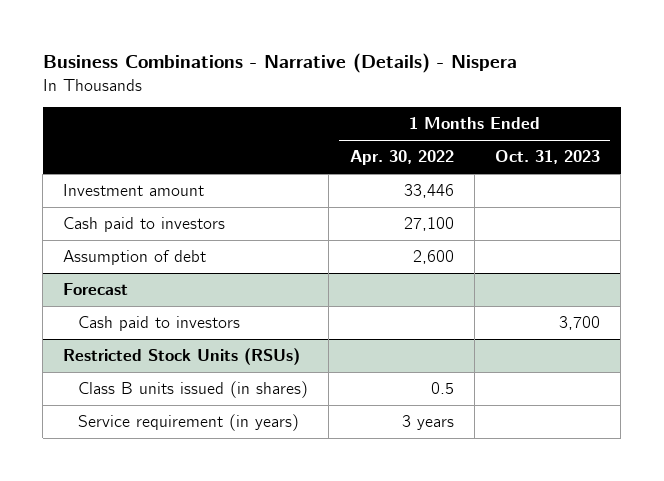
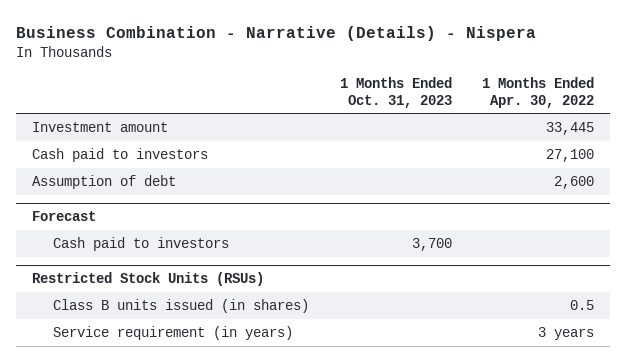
- Business Combinations - Narrative (Details) - Nispera
+ Business Combination - Narrative (Details) - Nispera
- | 1 Months Ended Apr. 30, 2022 | 1 Months Ended Oct. 31, 2023
+ | 1 Months Ended Oct. 31, 2023 | 1 Months Ended Apr. 30, 2022
- Investment amount | 33,446 |
+ Investment amount | | 33,445

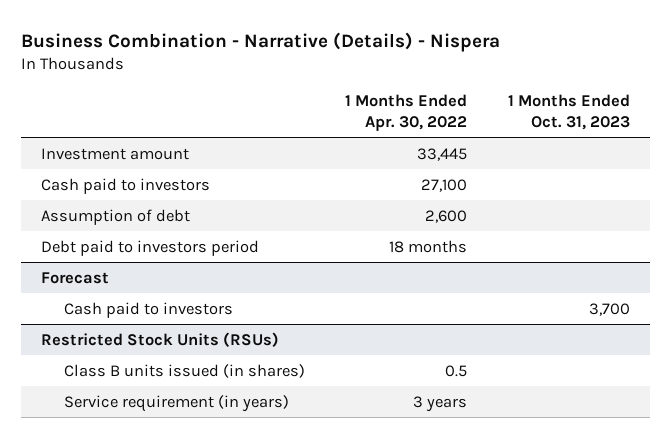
- | 1 Months Ended Oct. 31, 2023 | 1 Months Ended Apr. 30, 2022
+ | 1 Months Ended Apr. 30, 2022 | 1 Months Ended Oct. 31, 2023
+ Debt paid to investors period | 18 months |

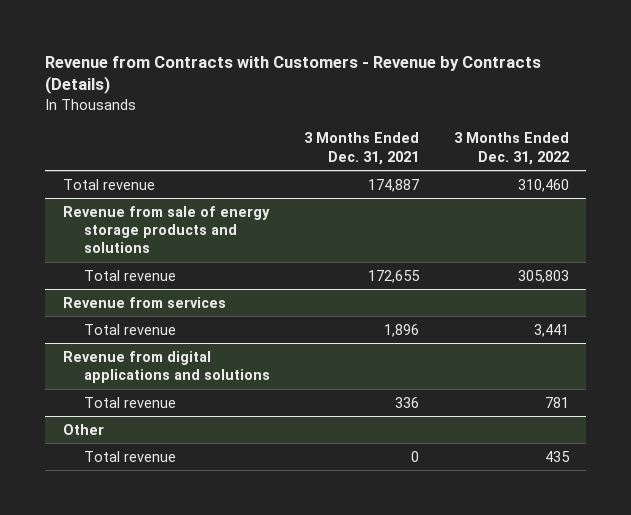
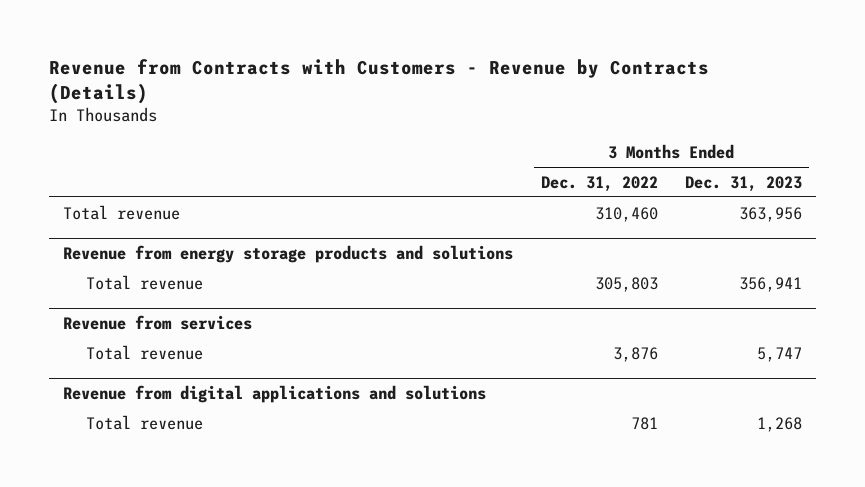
- | 3 Months Ended Dec. 31, 2021 | 3 Months Ended Dec. 31, 2022
+ | 3 Months Ended Dec. 31, 2022 | 3 Months Ended Dec. 31, 2023
- Revenue from sale of energy storage products and solutions
+ Revenue from energy storage products and solutions
@ Revenue from services
- Total revenue | 1,896 | 3,441
+ Total revenue | 3,876 | 5,747
- Other
- Total revenue | 0 | 435

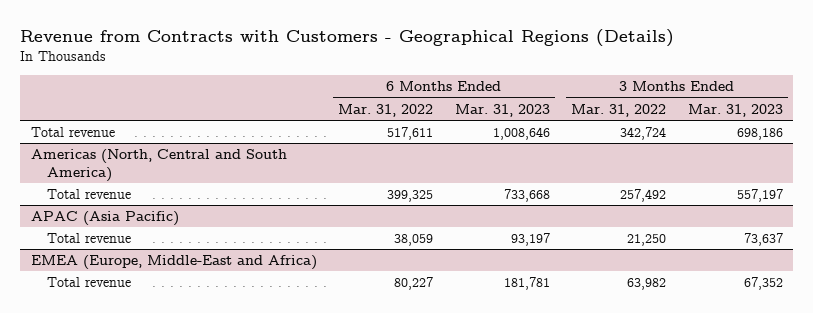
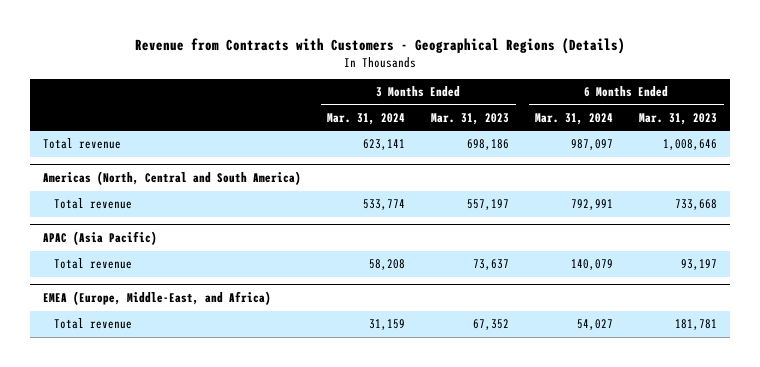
- | 6 Months Ended Mar. 31, 2022 | 6 Months Ended Mar. 31, 2023 | 3 Months Ended Mar. 31, 2022 | 3 Months Ended Mar. 31, 2023
+ | 3 Months Ended Mar. 31, 2024 | 3 Months Ended Mar. 31, 2023 | 6 Months Ended Mar. 31, 2024 | 6 Months Ended Mar. 31, 2023
- EMEA (Europe, Middle-East and Africa)
+ EMEA (Europe, Middle-East, and Africa)

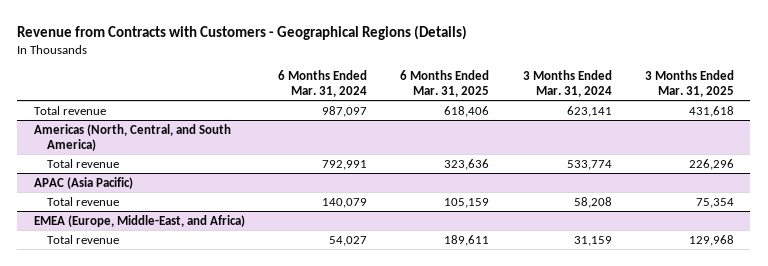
- | 3 Months Ended Mar. 31, 2024 | 3 Months Ended Mar. 31, 2023 | 6 Months Ended Mar. 31, 2024 | 6 Months Ended Mar. 31, 2023
+ | 6 Months Ended Mar. 31, 2024 | 6 Months Ended Mar. 31, 2025 | 3 Months Ended Mar. 31, 2024 | 3 Months Ended Mar. 31, 2025
- Americas (North, Central and South America)
+ Americas (North, Central, and South America)

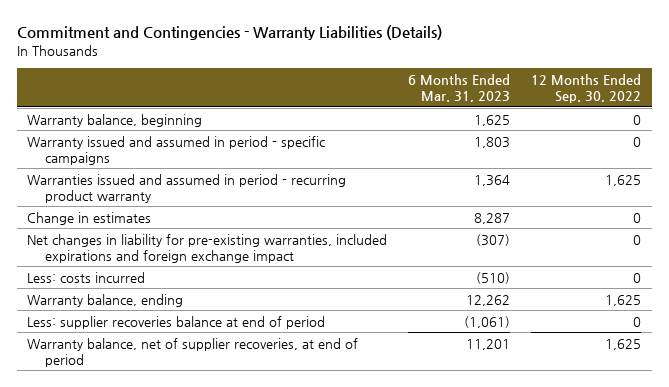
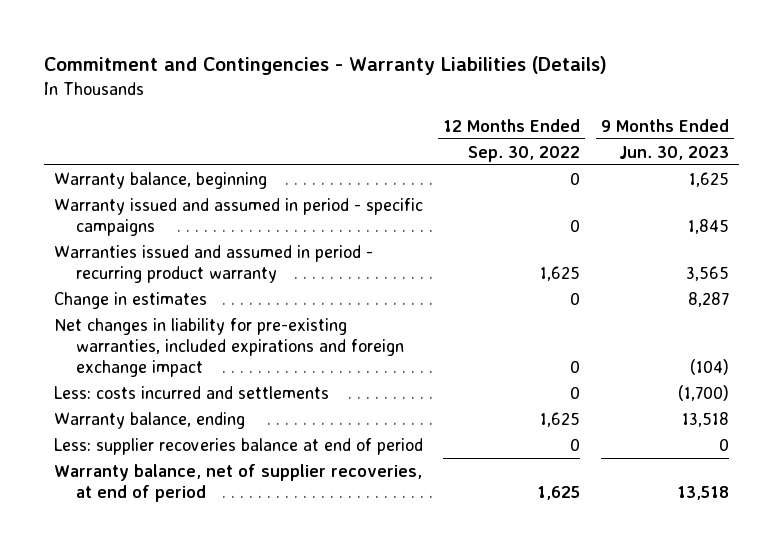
- | 6 Months Ended Mar. 31, 2023 | 12 Months Ended Sep. 30, 2022
+ | 12 Months Ended Sep. 30, 2022 | 9 Months Ended Jun. 30, 2023
- Less: costs incurred | (510) | 0
+ Less: costs incurred and settlements | 0 | (1,700)

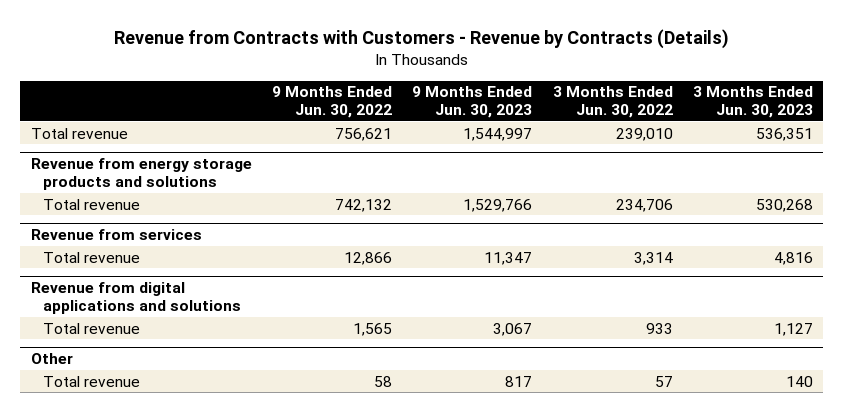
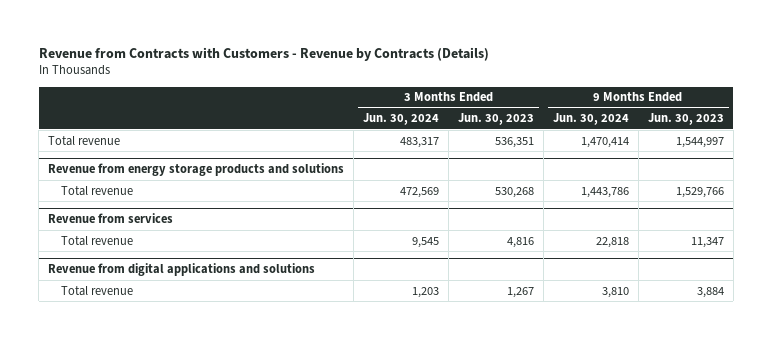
- | 9 Months Ended Jun. 30, 2022 | 9 Months Ended Jun. 30, 2023 | 3 Months Ended Jun. 30, 2022 | 3 Months Ended Jun. 30, 2023
+ | 3 Months Ended Jun. 30, 2024 | 3 Months Ended Jun. 30, 2023 | 9 Months Ended Jun. 30, 2024 | 9 Months Ended Jun. 30, 2023
@ Revenue from digital applications and solutions
- Total revenue | 1,565 | 3,067 | 933 | 1,127
- Other
- Total revenue | 58 | 817 | 57 | 140
@ Revenue from digital applications and solutions
+ Total revenue | 1,203 | 1,267 | 3,810 | 3,884

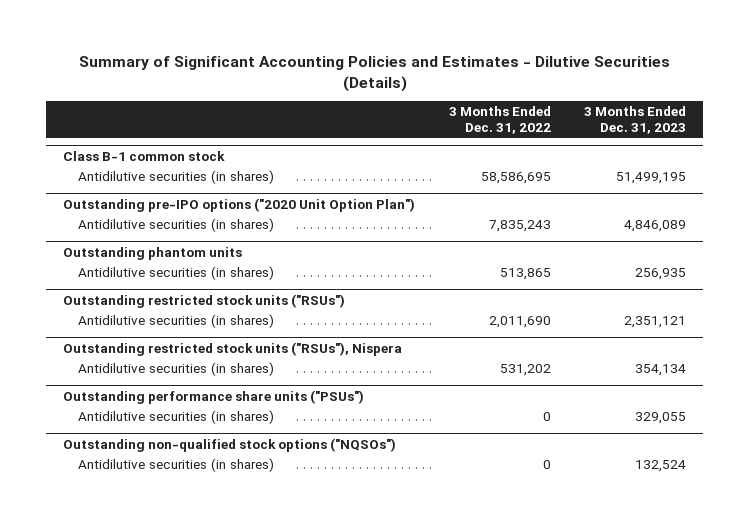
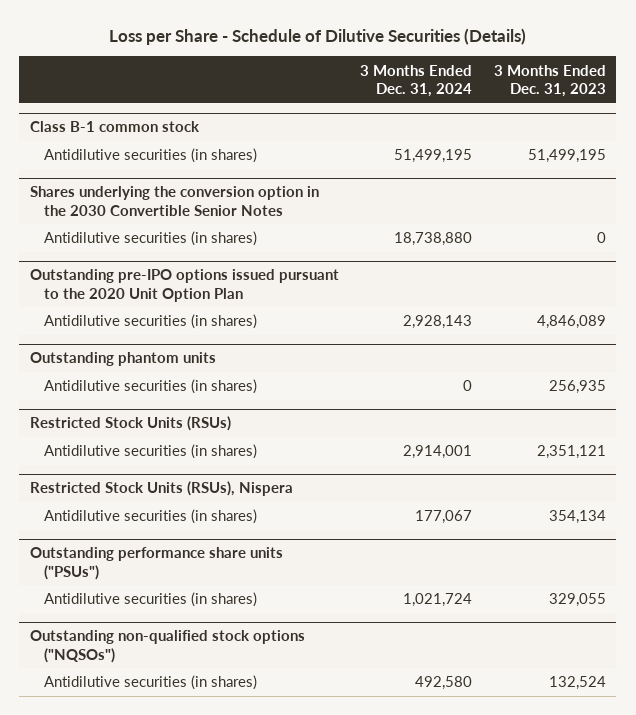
- Summary of Significant Accounting Policies and Estimates - Dilutive Securities (Details)
+ Loss per Share - Schedule of Dilutive Securities (Details)
- | 3 Months Ended Dec. 31, 2022 | 3 Months Ended Dec. 31, 2023
+ | 3 Months Ended Dec. 31, 2024 | 3 Months Ended Dec. 31, 2023
- Outstanding pre-IPO options ("2020 Unit Option Plan")
+ Shares underlying the conversion option in the 2030 Convertible Senior Notes
+ Antidilutive securities (in shares) | 18,738,880 | 0
+ Outstanding pre-IPO options issued pursuant to the 2020 Unit Option Plan
- Outstanding restricted stock units ("RSUs")
+ Restricted Stock Units (RSUs)
- Outstanding restricted stock units ("RSUs"), Nispera
+ Restricted Stock Units (RSUs), Nispera

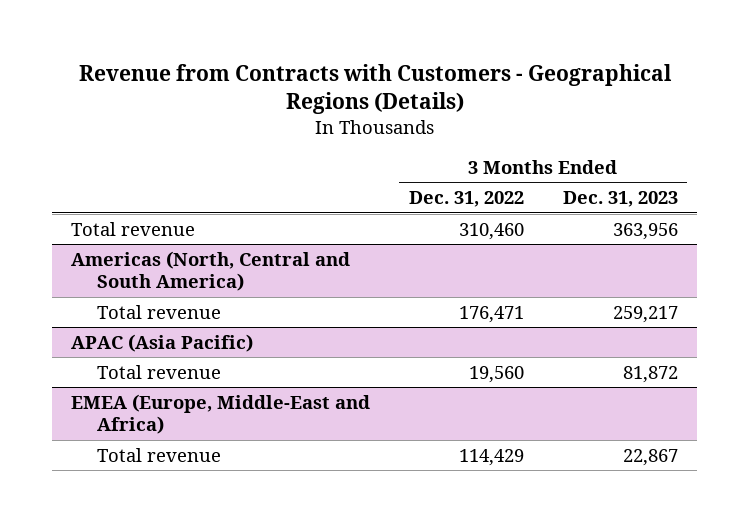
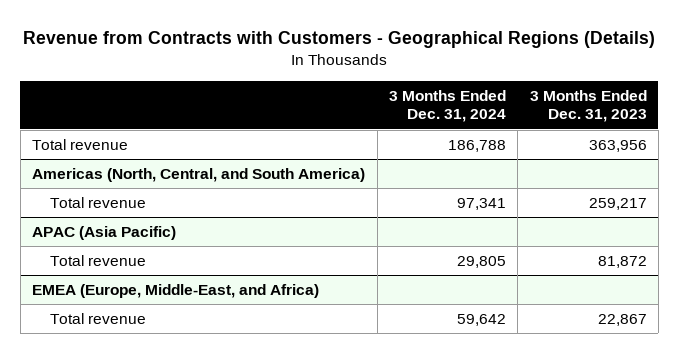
- | 3 Months Ended Dec. 31, 2022 | 3 Months Ended Dec. 31, 2023
+ | 3 Months Ended Dec. 31, 2024 | 3 Months Ended Dec. 31, 2023
- Americas (North, Central and South America)
+ Americas (North, Central, and South America)
- EMEA (Europe, Middle-East and Africa)
+ EMEA (Europe, Middle-East, and Africa)

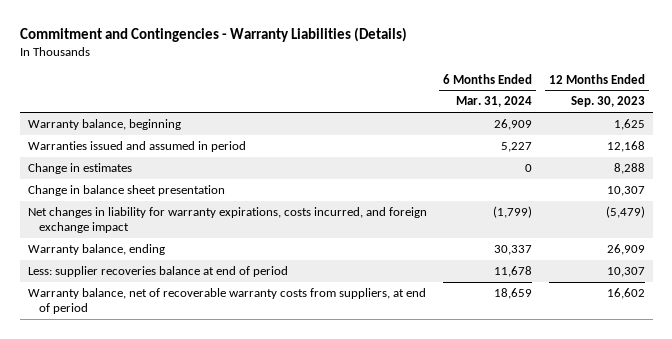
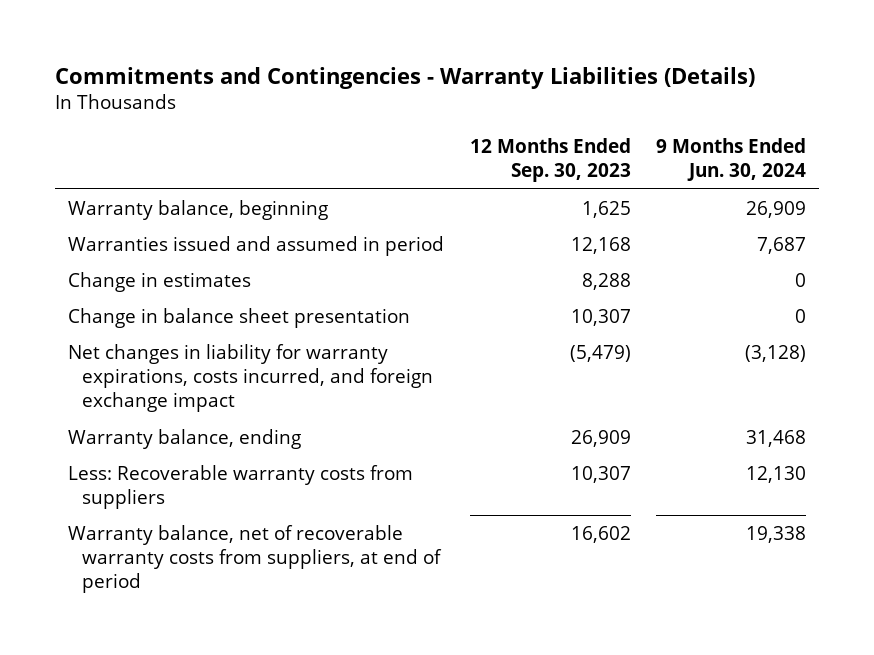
- Commitment and Contingencies - Warranty Liabilities (Details)
+ Commitments and Contingencies - Warranty Liabilities (Details)
- | 6 Months Ended Mar. 31, 2024 | 12 Months Ended Sep. 30, 2023
+ | 12 Months Ended Sep. 30, 2023 | 9 Months Ended Jun. 30, 2024
- Less: supplier recoveries balance at end of period | 11,678 | 10,307
+ Less: Recoverable warranty costs from suppliers | 10,307 | 12,130

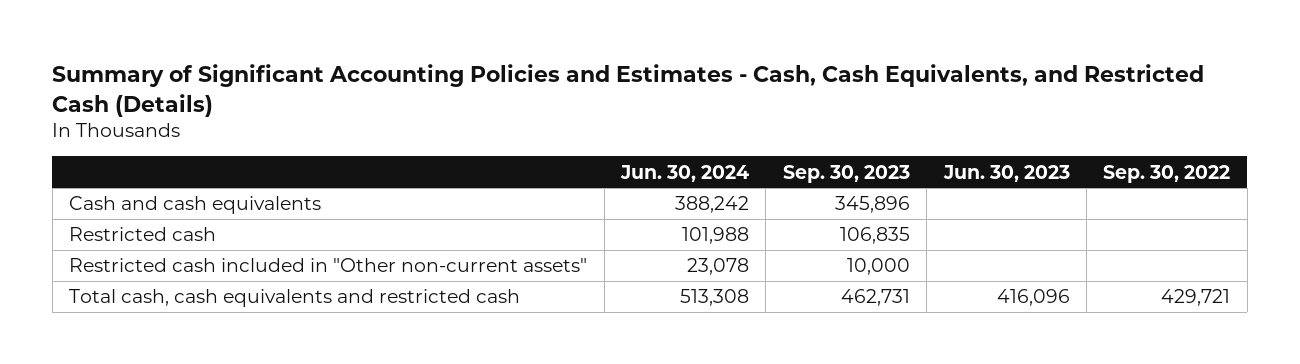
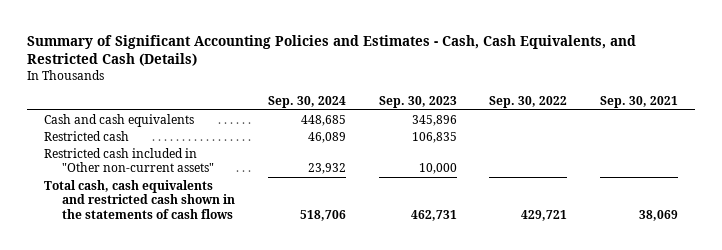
- | Jun. 30, 2024 | Sep. 30, 2023 | Jun. 30, 2023 | Sep. 30, 2022
+ | Sep. 30, 2024 | Sep. 30, 2023 | Sep. 30, 2022 | Sep. 30, 2021
- Total cash, cash equivalents and restricted cash | 513,308 | 462,731 | 416,096 | 429,721
+ Total cash, cash equivalents and restricted cash shown in the statements of cash flows | 518,706 | 462,731 | 429,721 | 38,069

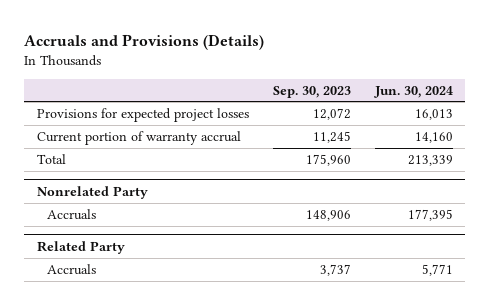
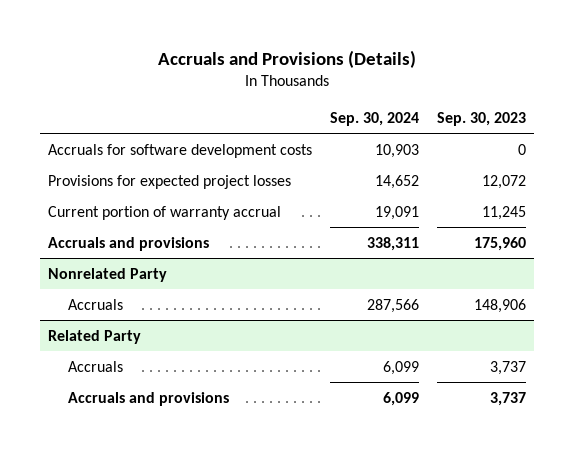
- | Sep. 30, 2023 | Jun. 30, 2024
+ | Sep. 30, 2024 | Sep. 30, 2023
+ Accruals for software development costs | 10,903 | 0
- Total | 175,960 | 213,339
+ Accruals and provisions | 338,311 | 175,960
@ Related Party
+ Accruals and provisions | 6,099 | 3,737

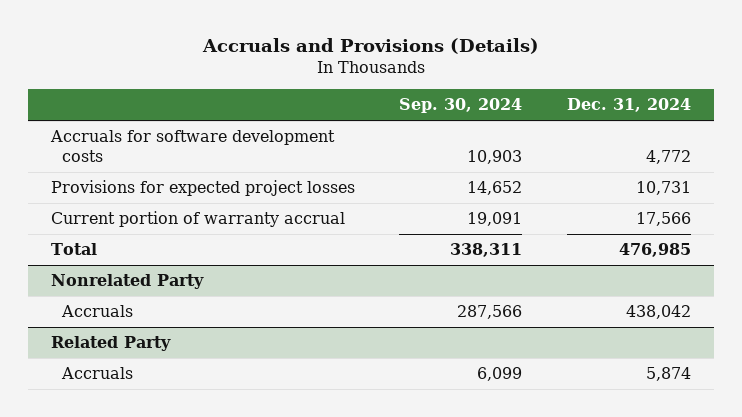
- | Sep. 30, 2024 | Sep. 30, 2023
+ | Sep. 30, 2024 | Dec. 31, 2024
- Accruals and provisions | 338,311 | 175,960
+ Total | 338,311 | 476,985
@ Related Party
- Accruals and provisions | 6,099 | 3,737

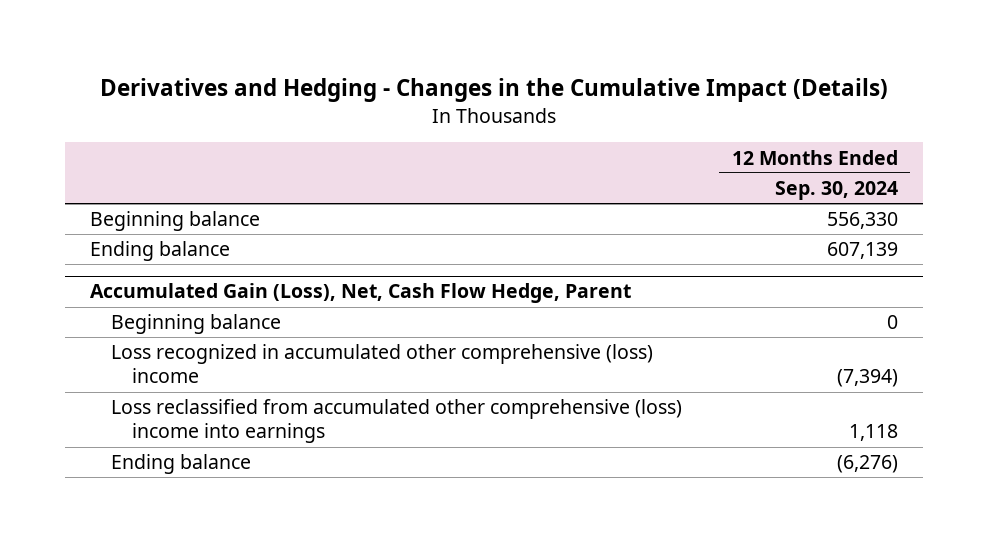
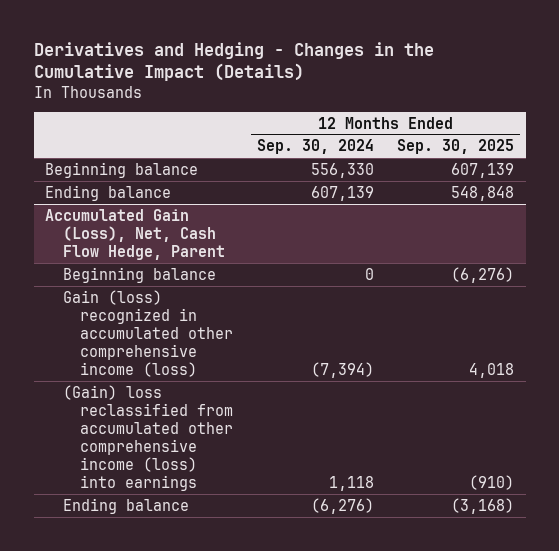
- | 12 Months Ended Sep. 30, 2024
+ | 12 Months Ended Sep. 30, 2024 | 12 Months Ended Sep. 30, 2025
@ Accumulated Gain (Loss), Net, Cash Flow Hedge, Parent
- Loss recognized in accumulated other comprehensive (loss) income | (7,394)
- Loss reclassified from accumulated other comprehensive (loss) income into earnings | 1,118
+ Gain (loss) recognized in accumulated other comprehensive income (loss) | (7,394) | 4,018
+ (Gain) loss reclassified from accumulated other comprehensive income (loss) into earnings | 1,118 | (910)

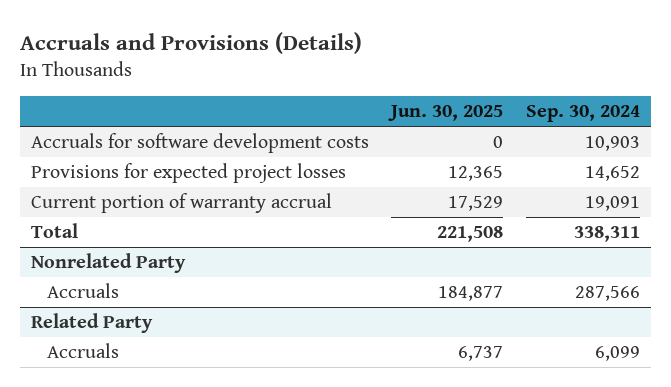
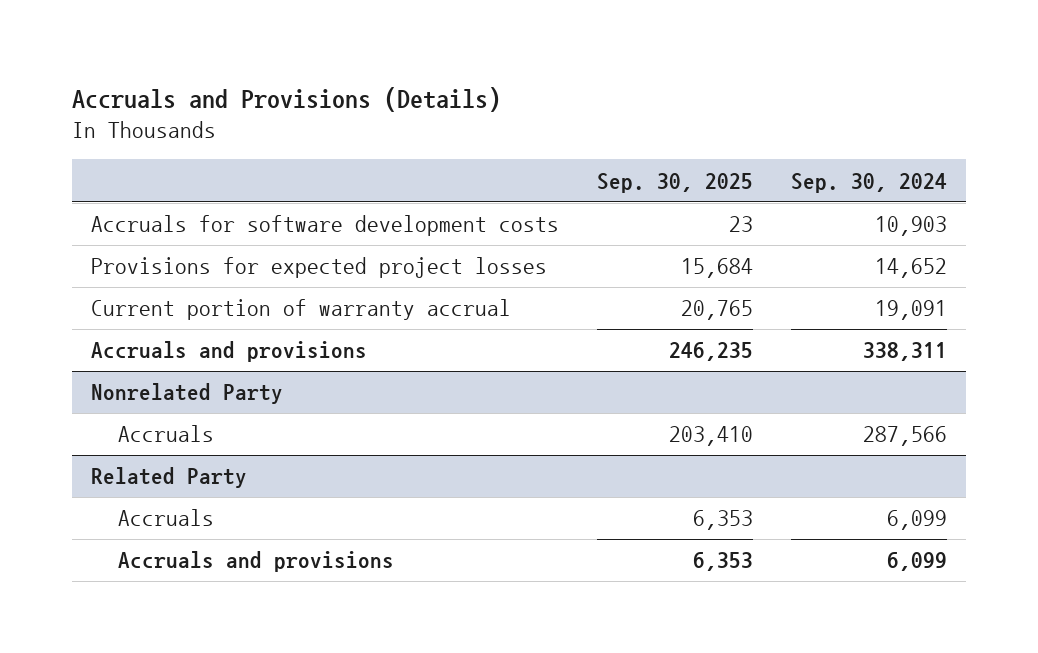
- | Jun. 30, 2025 | Sep. 30, 2024
+ | Sep. 30, 2025 | Sep. 30, 2024
- Total | 221,508 | 338,311
+ Accruals and provisions | 246,235 | 338,311
@ Related Party
+ Accruals and provisions | 6,353 | 6,099

